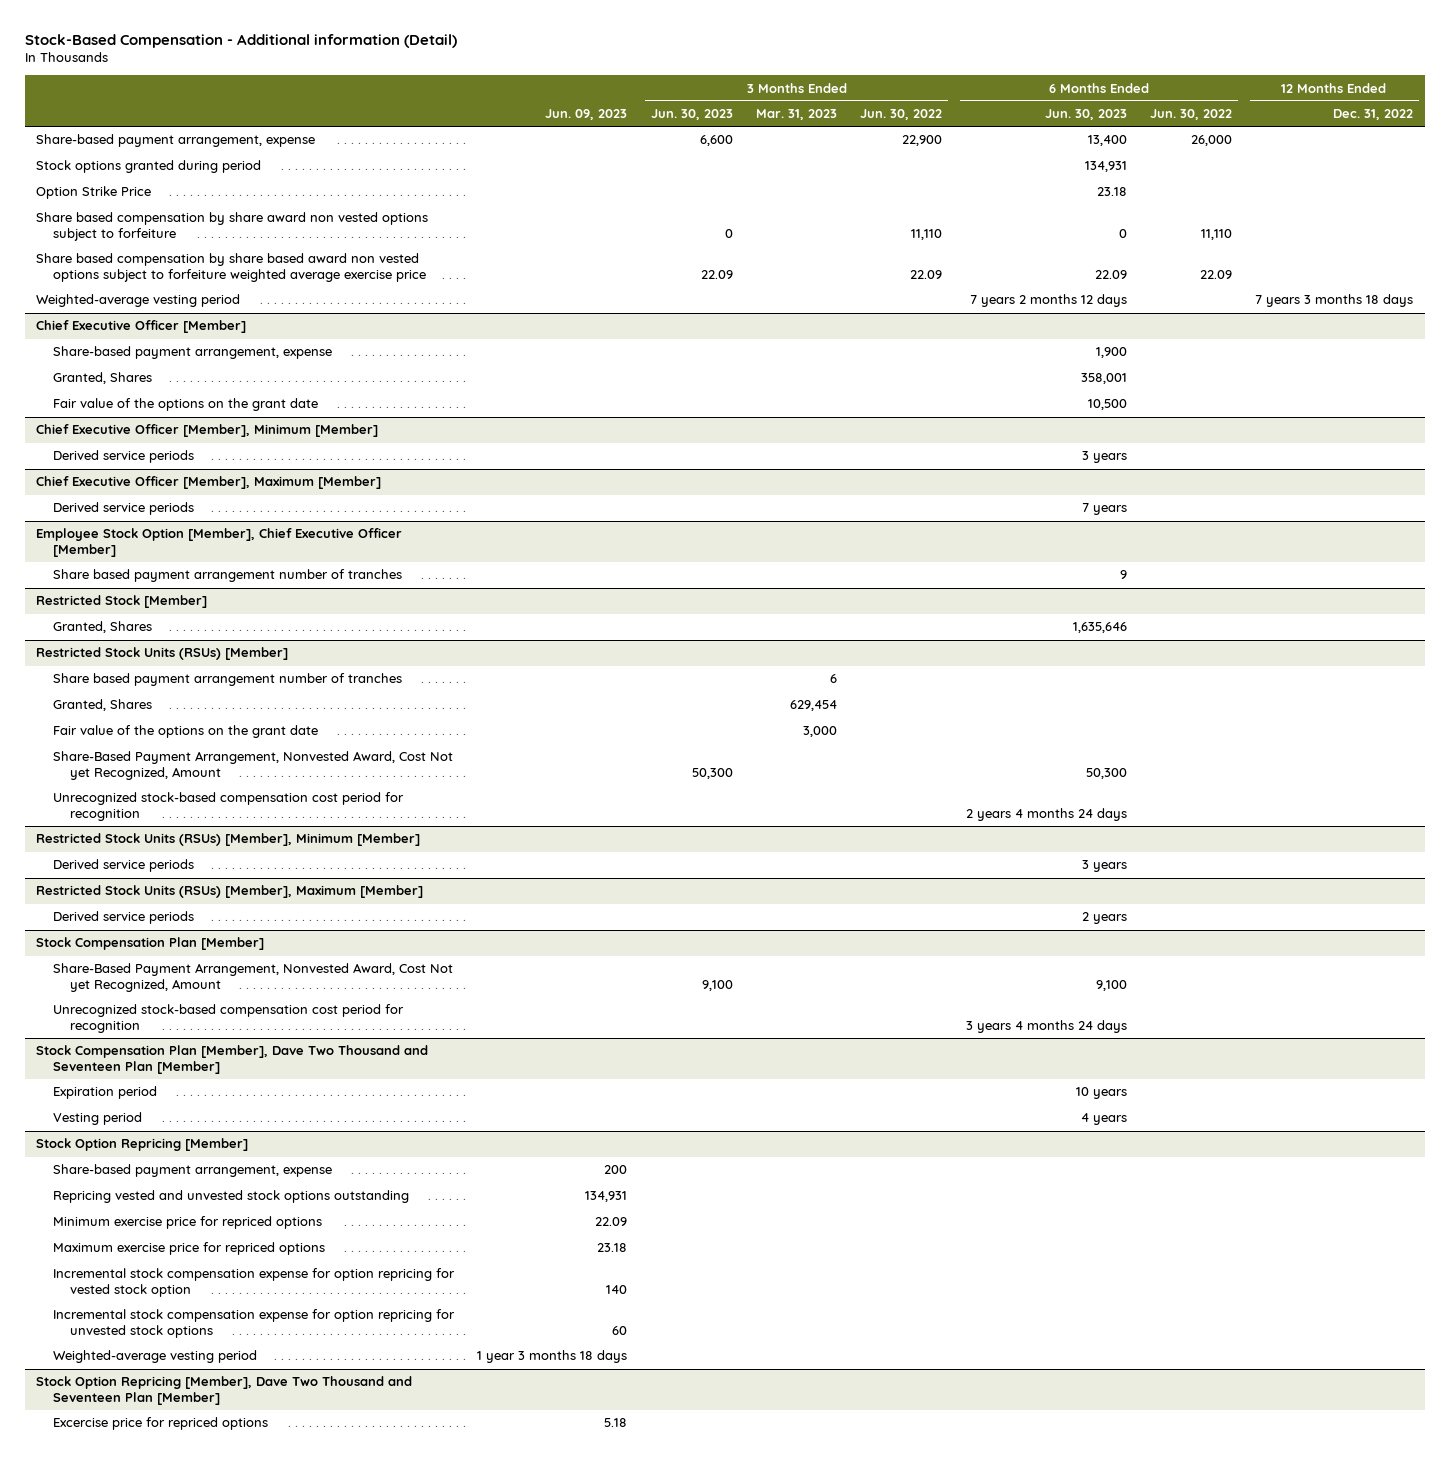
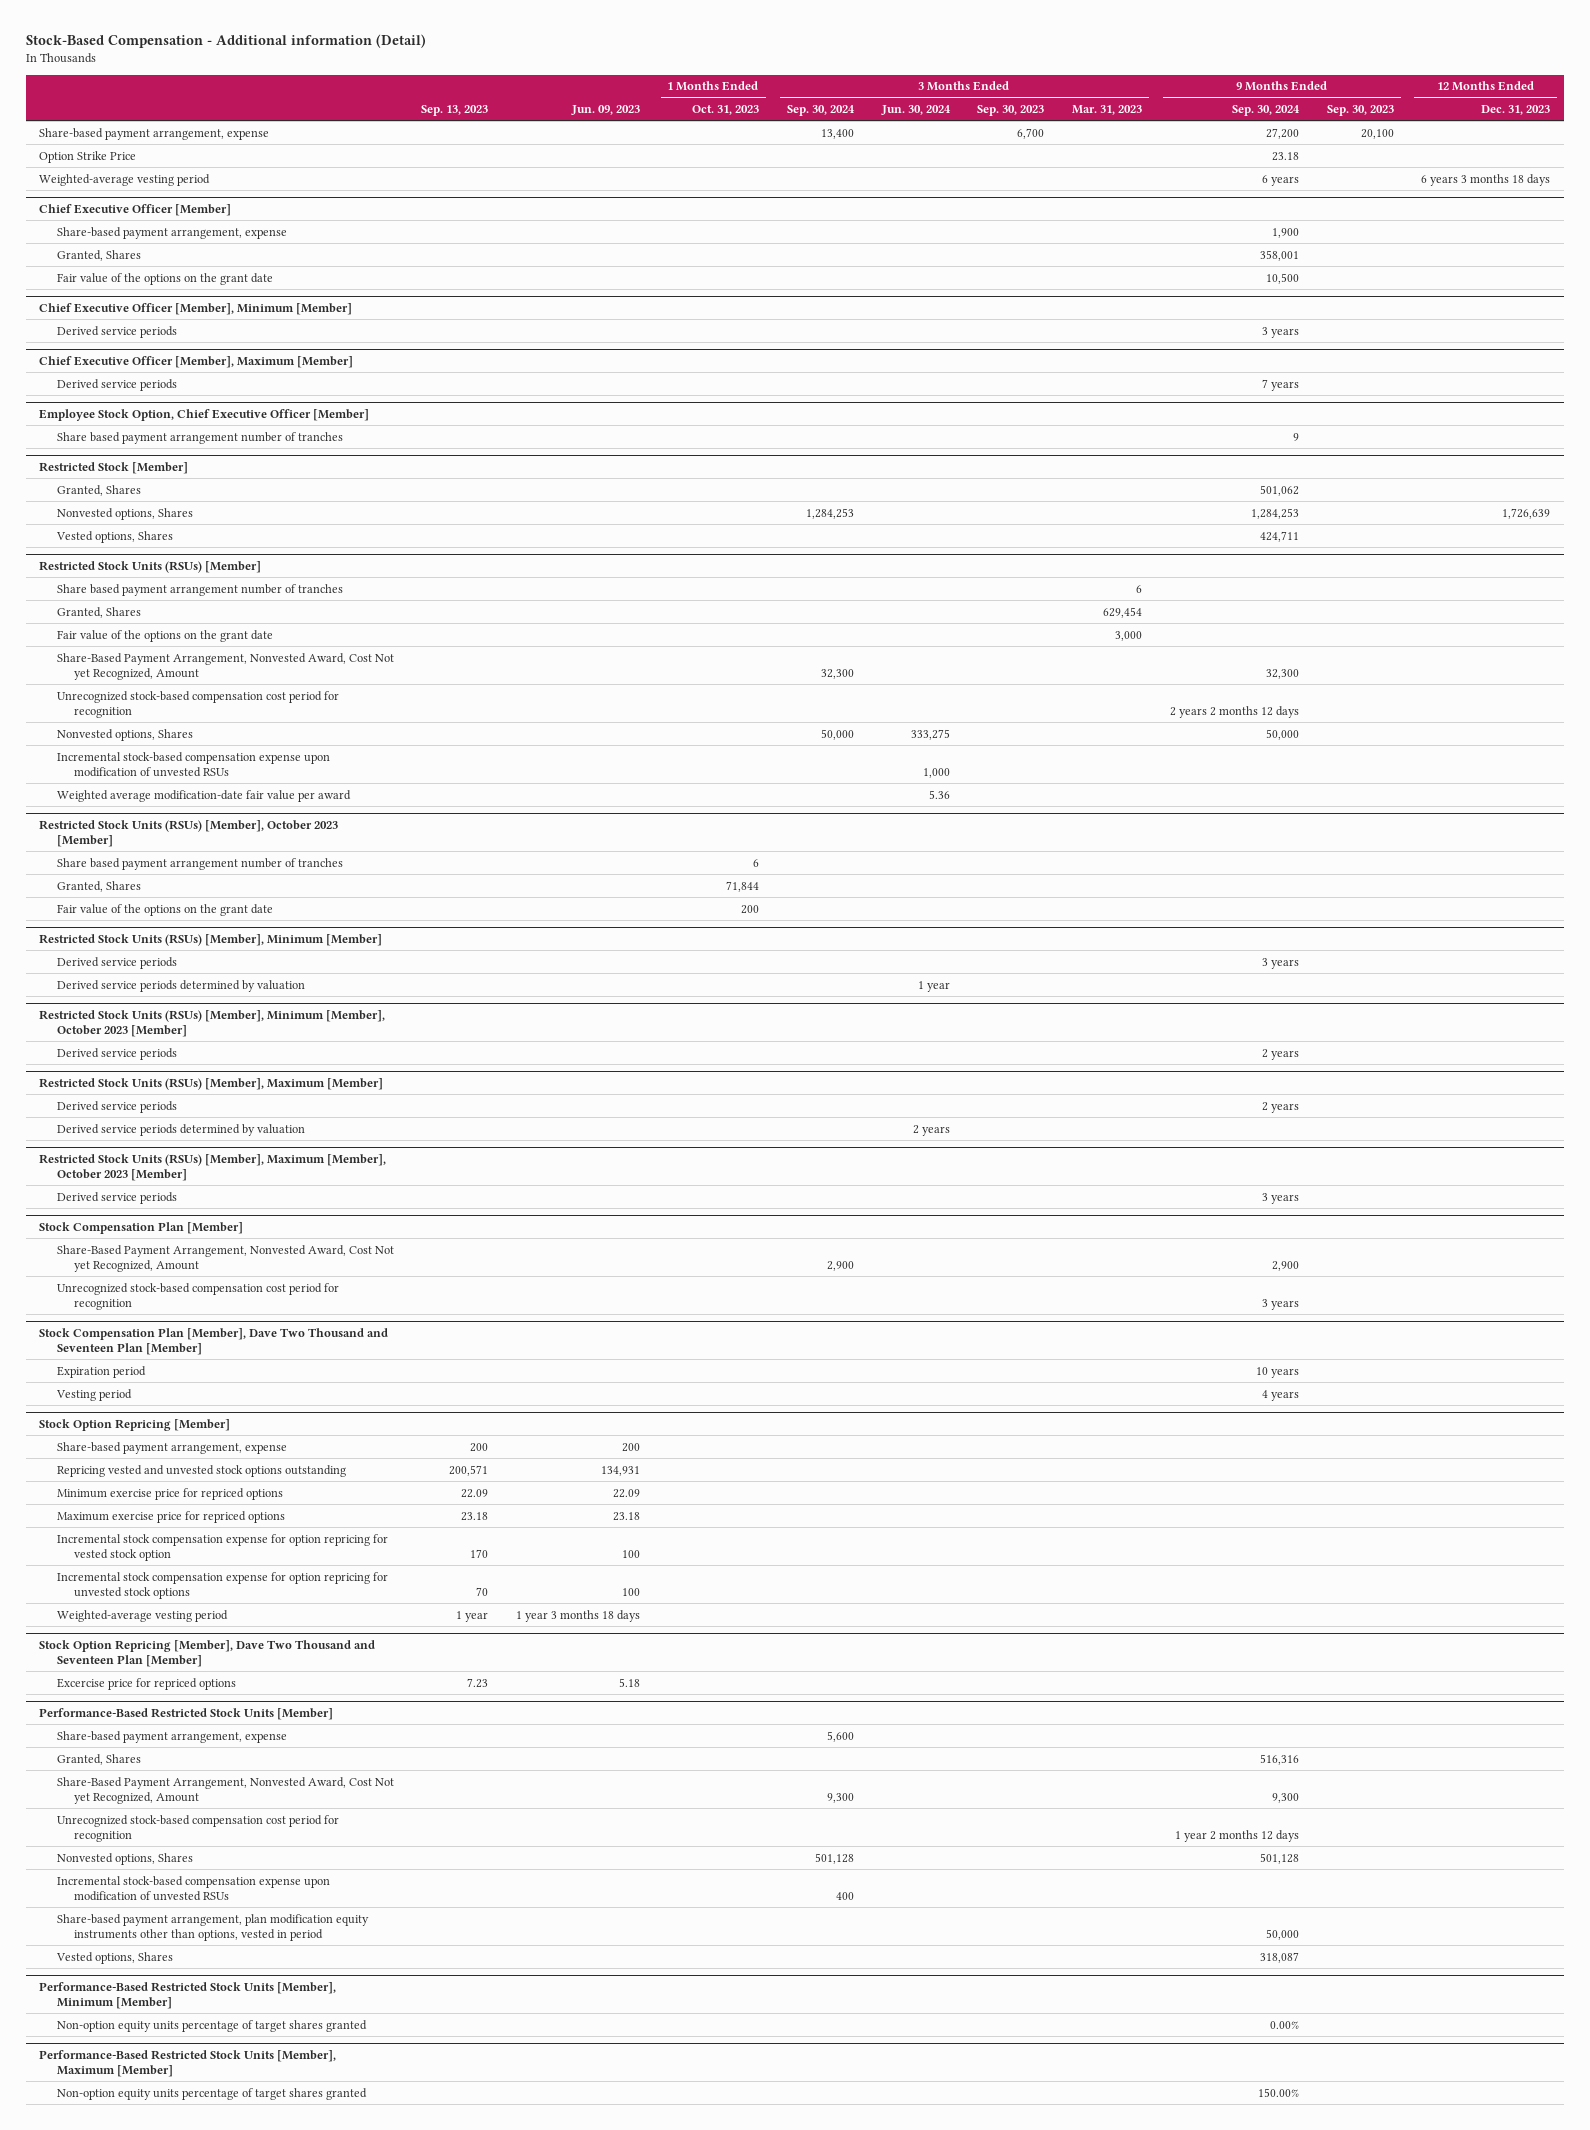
- | Jun. 09, 2023 | 3 Months Ended Jun. 30, 2023 | 3 Months Ended Mar. 31, 2023 | 3 Months Ended Jun. 30, 2022 | 6 Months Ended Jun. 30, 2023 | 6 Months Ended Jun. 30, 2022 | 12 Months Ended Dec. 31, 2022
+ | Sep. 13, 2023 | Jun. 09, 2023 | 1 Months Ended Oct. 31, 2023 | 3 Months Ended Sep. 30, 2024 | 3 Months Ended Jun. 30, 2024 | 3 Months Ended Sep. 30, 2023 | 3 Months Ended Mar. 31, 2023 | 9 Months Ended Sep. 30, 2024 | 9 Months Ended Sep. 30, 2023 | 12 Months Ended Dec. 31, 2023
- Stock options granted during period | | | | | 134,931 | |
- Share based compensation by share award non vested options subject to forfeiture | | 0 | | 11,110 | 0 | 11,110 |
- Share based compensation by share based award non vested options subject to forfeiture weighted average exercise price | | 22.09 | | 22.09 | 22.09 | 22.09 |
- Employee Stock Option [Member], Chief Executive Officer [Member]
+ Employee Stock Option, Chief Executive Officer [Member]
@ Restricted Stock [Member]
+ Nonvested options, Shares | | | | 1,284,253 | | | | 1,284,253 | | 1,726,639
+ Vested options, Shares | | | | | | | | 424,711 | |
@ Restricted Stock Units (RSUs) [Member]
+ Nonvested options, Shares | | | | 50,000 | 333,275 | | | 50,000 | |
+ Incremental stock-based compensation expense upon modification of unvested RSUs | | | | | 1,000 | | | | |
+ Weighted average modification-date fair value per award | | | | | 5.36 | | | | |
+ Restricted Stock Units (RSUs) [Member], October 2023 [Member]
+ Share based payment arrangement number of tranches | | | 6 | | | | | | |
+ Granted, Shares | | | 71,844 | | | | | | |
+ Fair value of the options on the grant date | | | 200 | | | | | | |
@ Restricted Stock Units (RSUs) [Member], Minimum [Member]
+ Derived service periods determined by valuation | | | | | 1 year | | | | |
+ Restricted Stock Units (RSUs) [Member], Minimum [Member], October 2023 [Member]
+ Derived service periods | | | | | | | | 2 years | |
@ Restricted Stock Units (RSUs) [Member], Maximum [Member]
+ Derived service periods determined by valuation | | | | | 2 years | | | | |
+ Restricted Stock Units (RSUs) [Member], Maximum [Member], October 2023 [Member]
+ Derived service periods | | | | | | | | 3 years | |
@ Stock Option Repricing [Member]
- Incremental stock compensation expense for option repricing for vested stock option | 140 | | | | | |
- Incremental stock compensation expense for option repricing for unvested stock options | 60 | | | | | |
+ Incremental stock compensation expense for option repricing for vested stock option | 170 | 100 | | | | | | | |
+ Incremental stock compensation expense for option repricing for unvested stock options | 70 | 100 | | | | | | | |
+ Performance-Based Restricted Stock Units [Member]
+ Share-based payment arrangement, expense | | | | 5,600 | | | | | |
+ Granted, Shares | | | | | | | | 516,316 | |
+ Share-Based Payment Arrangement, Nonvested Award, Cost Not yet Recognized, Amount | | | | 9,300 | | | | 9,300 | |
+ Unrecognized stock-based compensation cost period for recognition | | | | | | | | 1 year 2 months 12 days | |
+ Nonvested options, Shares | | | | 501,128 | | | | 501,128 | |
+ Incremental stock-based compensation expense upon modification of unvested RSUs | | | | 400 | | | | | |
+ Share-based payment arrangement, plan modification equity instruments other than options, vested in period | | | | | | | | 50,000 | |
+ Vested options, Shares | | | | | | | | 318,087 | |
+ Performance-Based Restricted Stock Units [Member], Minimum [Member]
+ Non-option equity units percentage of target shares granted | | | | | | | | 0.00% | |
+ Performance-Based Restricted Stock Units [Member], Maximum [Member]
+ Non-option equity units percentage of target shares granted | | | | | | | | 150.00% | |

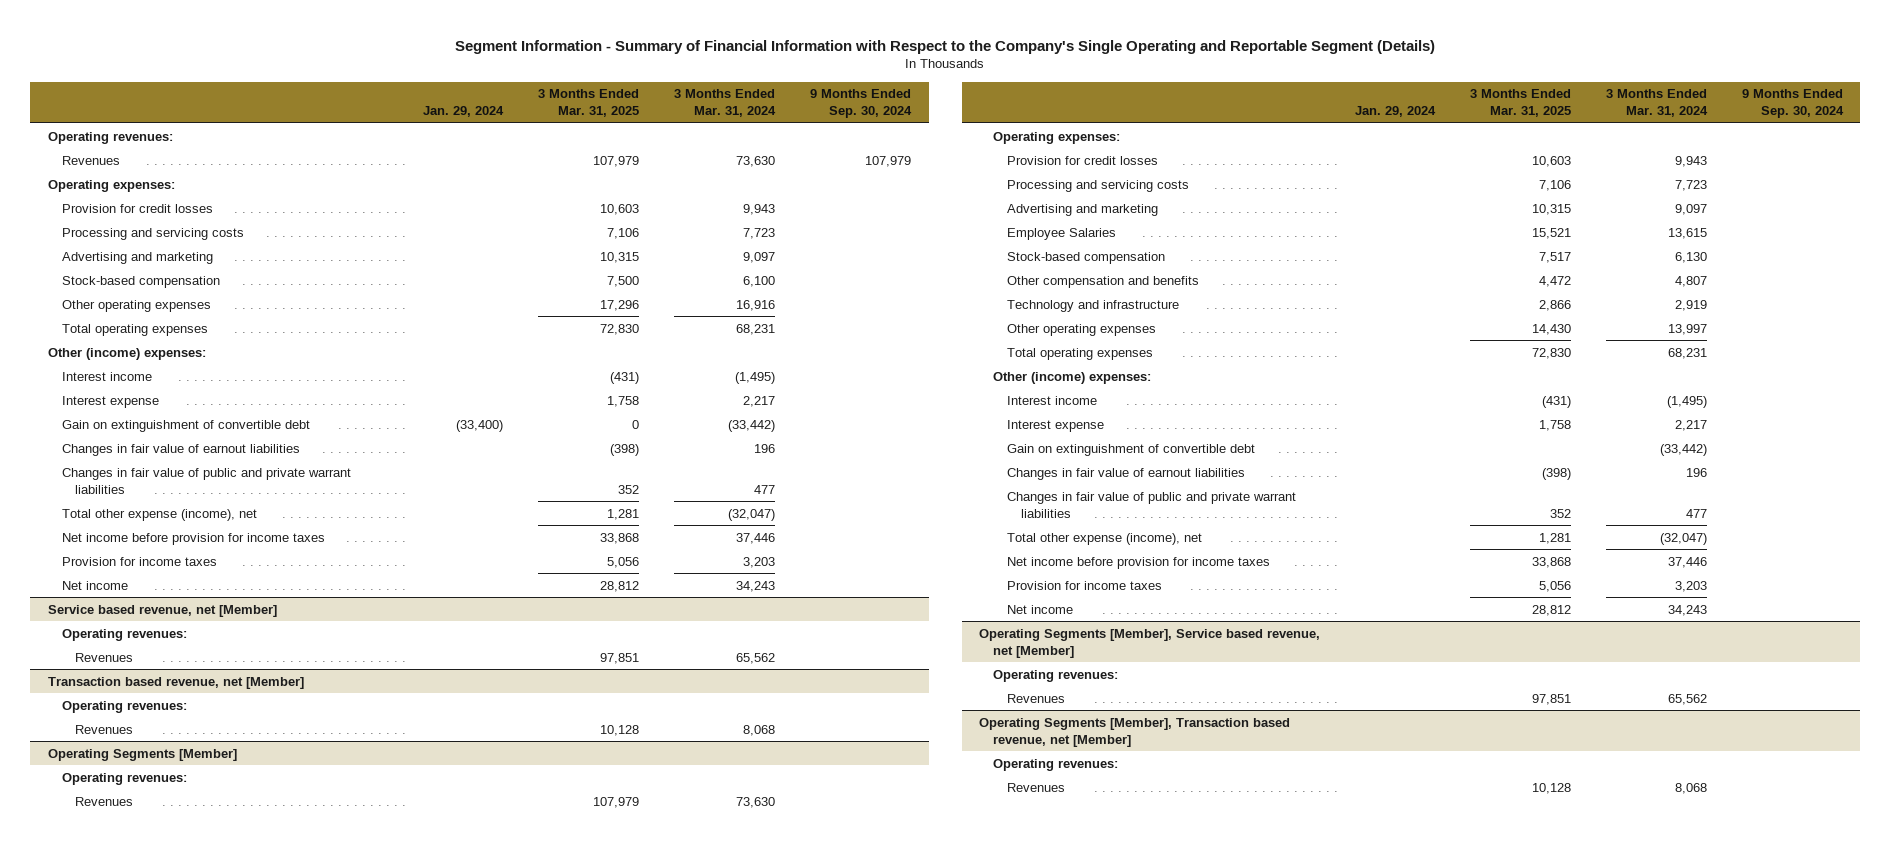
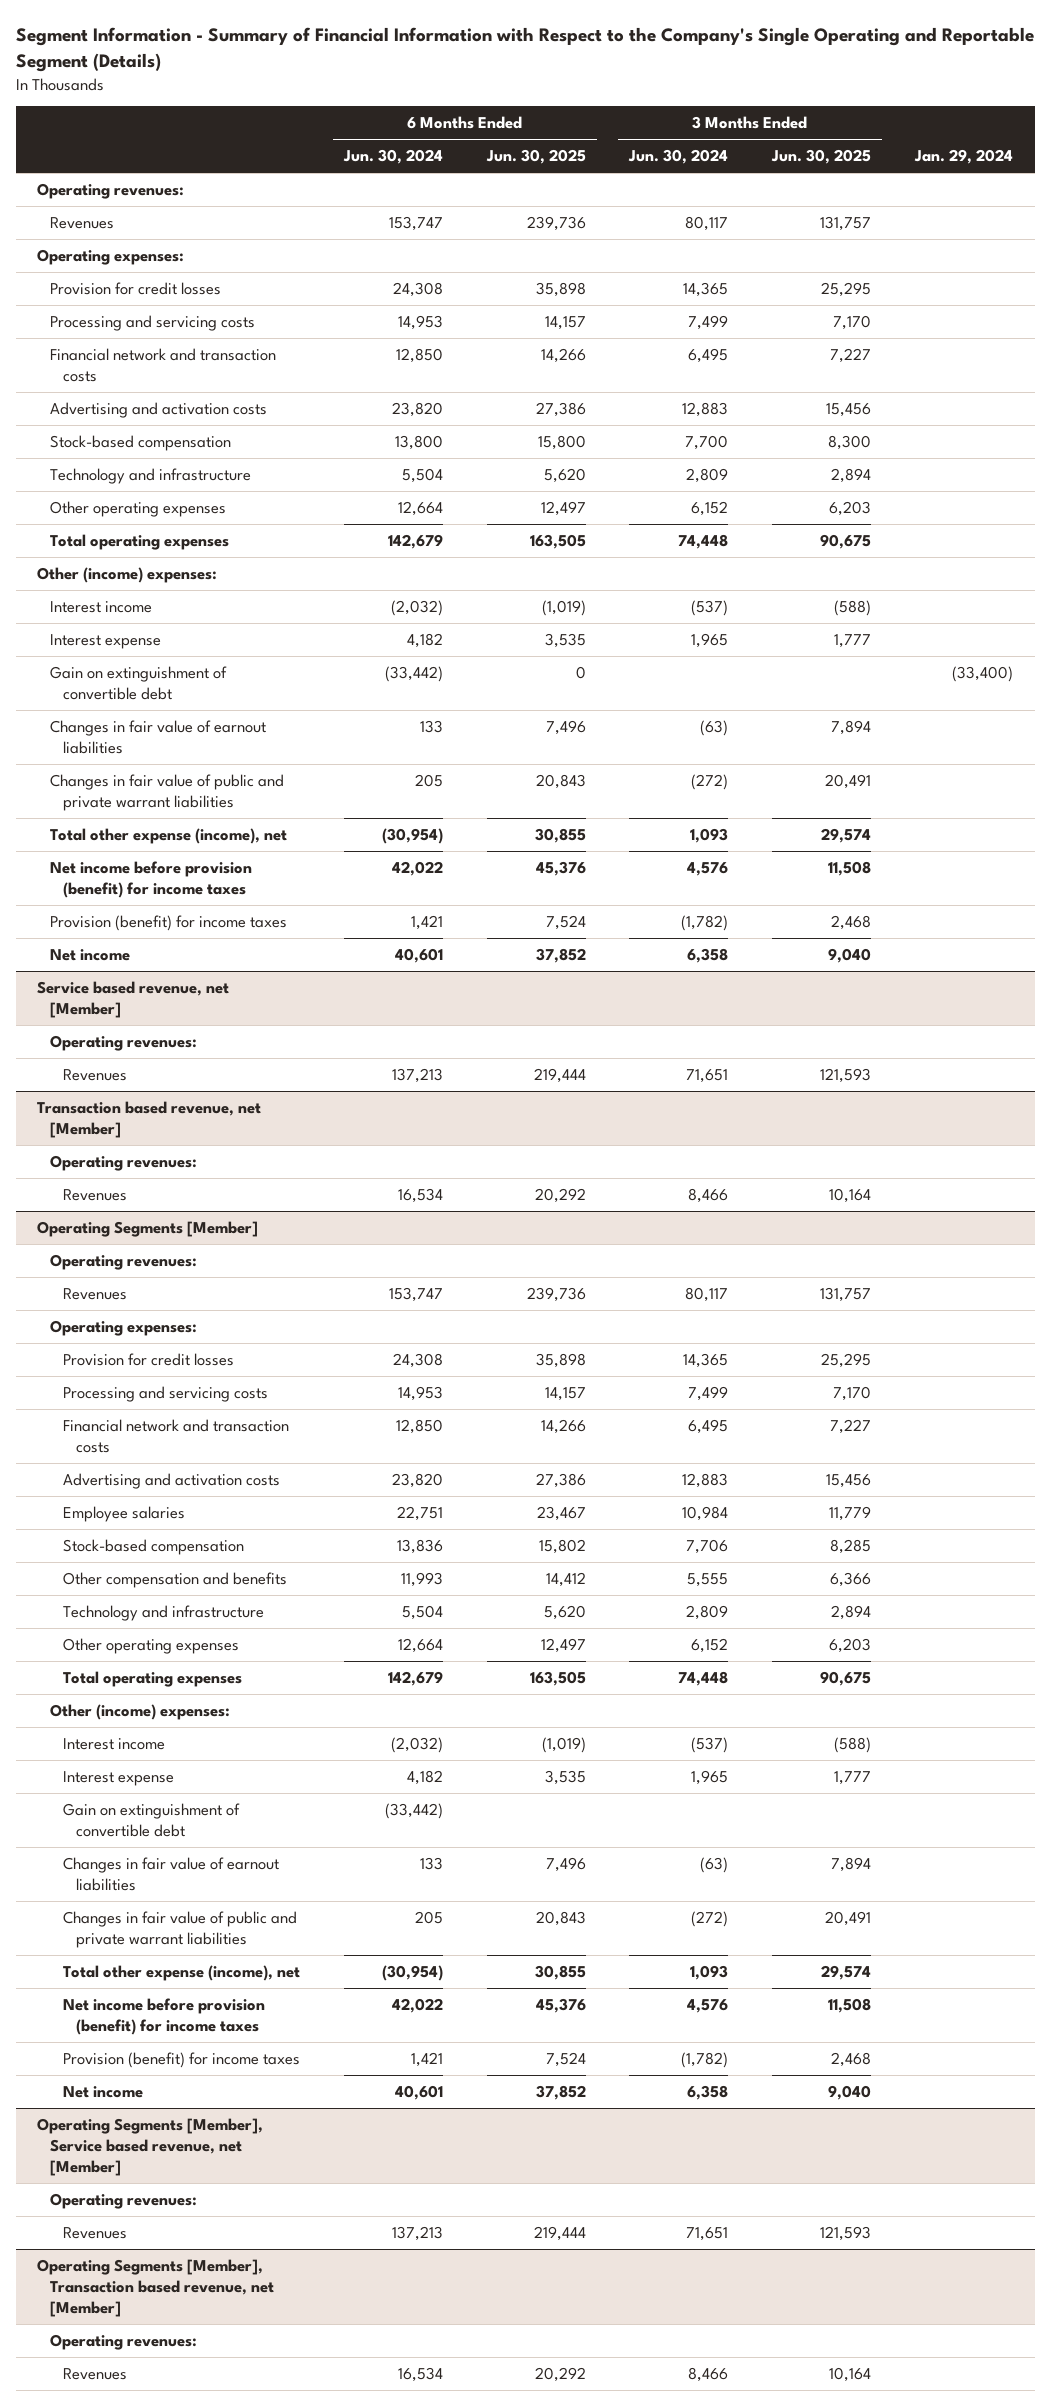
- | Jan. 29, 2024 | 3 Months Ended Mar. 31, 2025 | 3 Months Ended Mar. 31, 2024 | 9 Months Ended Sep. 30, 2024
+ | 6 Months Ended Jun. 30, 2024 | 6 Months Ended Jun. 30, 2025 | 3 Months Ended Jun. 30, 2024 | 3 Months Ended Jun. 30, 2025 | Jan. 29, 2024
- Advertising and marketing | | 10,315 | 9,097 |
+ Financial network and transaction costs | 12,850 | 14,266 | 6,495 | 7,227 |
+ Advertising and activation costs | 23,820 | 27,386 | 12,883 | 15,456 |
+ Technology and infrastructure | 5,504 | 5,620 | 2,809 | 2,894 |
- Net income before provision for income taxes | | 33,868 | 37,446 |
- Provision for income taxes | | 5,056 | 3,203 |
+ Net income before provision (benefit) for income taxes | 42,022 | 45,376 | 4,576 | 11,508 |
+ Provision (benefit) for income taxes | 1,421 | 7,524 | (1,782) | 2,468 |
@ Operating Segments [Member]
- Advertising and marketing | | 10,315 | 9,097 |
- Employee Salaries | | 15,521 | 13,615 |
+ Financial network and transaction costs | 12,850 | 14,266 | 6,495 | 7,227 |
+ Advertising and activation costs | 23,820 | 27,386 | 12,883 | 15,456 |
+ Employee salaries | 22,751 | 23,467 | 10,984 | 11,779 |
- Net income before provision for income taxes | | 33,868 | 37,446 |
- Provision for income taxes | | 5,056 | 3,203 |
+ Net income before provision (benefit) for income taxes | 42,022 | 45,376 | 4,576 | 11,508 |
+ Provision (benefit) for income taxes | 1,421 | 7,524 | (1,782) | 2,468 |

